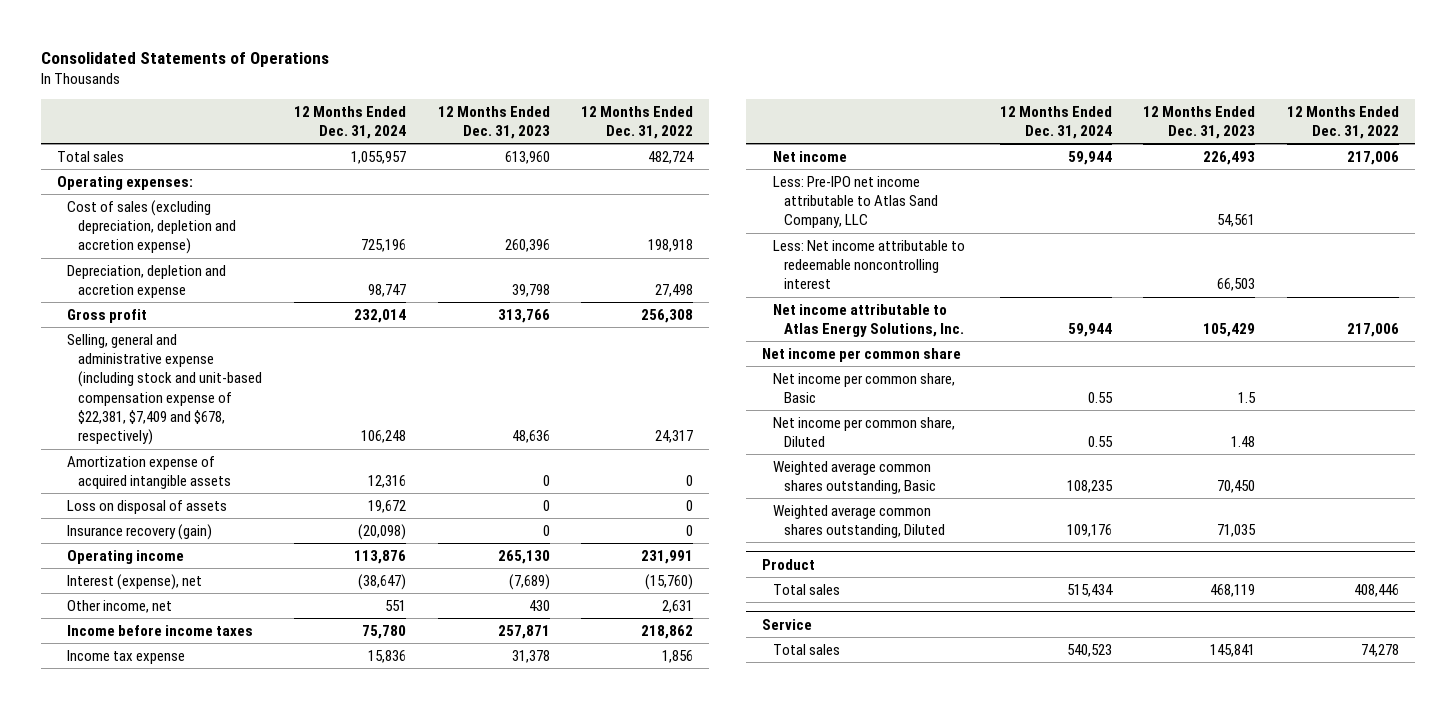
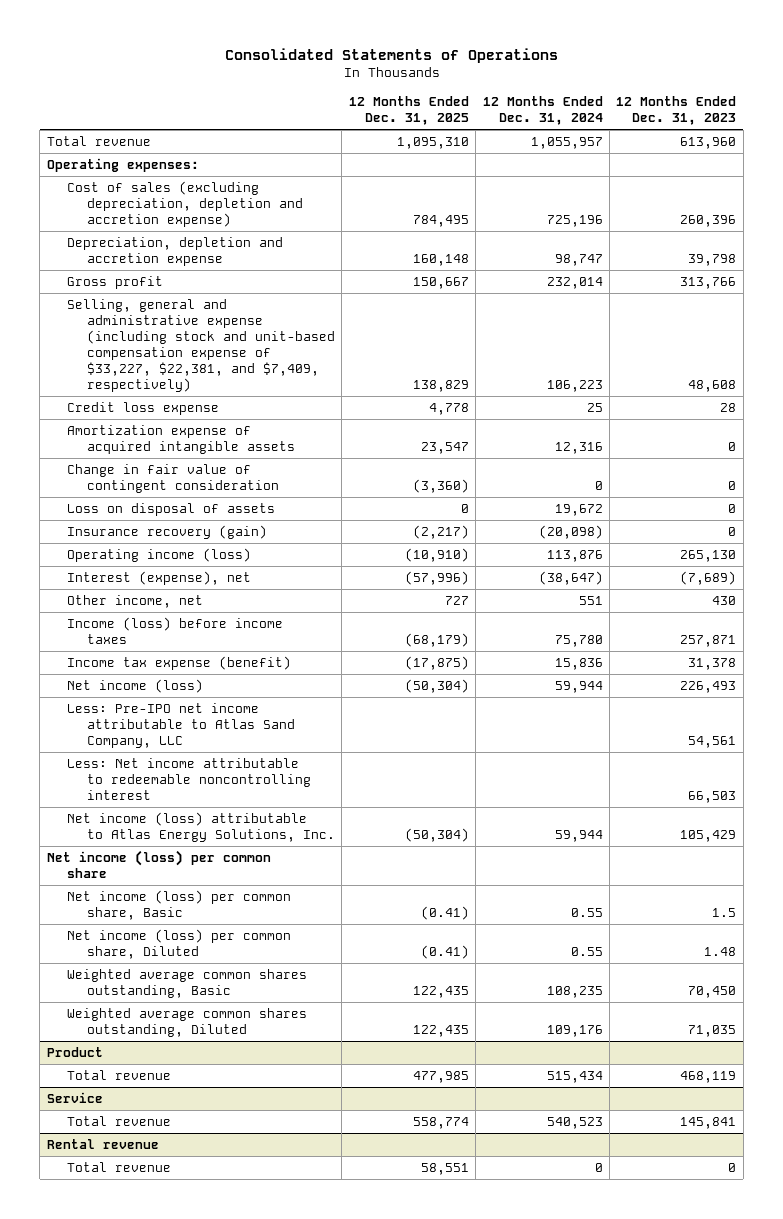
- | 12 Months Ended Dec. 31, 2024 | 12 Months Ended Dec. 31, 2023 | 12 Months Ended Dec. 31, 2022
+ | 12 Months Ended Dec. 31, 2025 | 12 Months Ended Dec. 31, 2024 | 12 Months Ended Dec. 31, 2023
- Total sales | 1,055,957 | 613,960 | 482,724
+ Total revenue | 1,095,310 | 1,055,957 | 613,960
- Selling, general and administrative expense (including stock and unit-based compensation expense of $22,381, $7,409 and $678, respectively) | 106,248 | 48,636 | 24,317
+ Selling, general and administrative expense (including stock and unit-based compensation expense of $33,227, $22,381, and $7,409, respectively) | 138,829 | 106,223 | 48,608
+ Credit loss expense | 4,778 | 25 | 28
+ Change in fair value of contingent consideration | (3,360) | 0 | 0
- Operating income | 113,876 | 265,130 | 231,991
+ Operating income (loss) | (10,910) | 113,876 | 265,130
- Income before income taxes | 75,780 | 257,871 | 218,862
- Income tax expense | 15,836 | 31,378 | 1,856
- Net income | 59,944 | 226,493 | 217,006
+ Income (loss) before income taxes | (68,179) | 75,780 | 257,871
+ Income tax expense (benefit) | (17,875) | 15,836 | 31,378
+ Net income (loss) | (50,304) | 59,944 | 226,493
- Net income attributable to Atlas Energy Solutions, Inc. | 59,944 | 105,429 | 217,006
- Net income per common share
- Net income per common share, Basic | 0.55 | 1.5 |
- Net income per common share, Diluted | 0.55 | 1.48 |
+ Net income (loss) attributable to Atlas Energy Solutions, Inc. | (50,304) | 59,944 | 105,429
+ Net income (loss) per common share
+ Net income (loss) per common share, Basic | (0.41) | 0.55 | 1.5
+ Net income (loss) per common share, Diluted | (0.41) | 0.55 | 1.48
@ Product
- Total sales | 515,434 | 468,119 | 408,446
+ Total revenue | 477,985 | 515,434 | 468,119
@ Service
- Total sales | 540,523 | 145,841 | 74,278
+ Total revenue | 558,774 | 540,523 | 145,841
+ Rental revenue
+ Total revenue | 58,551 | 0 | 0

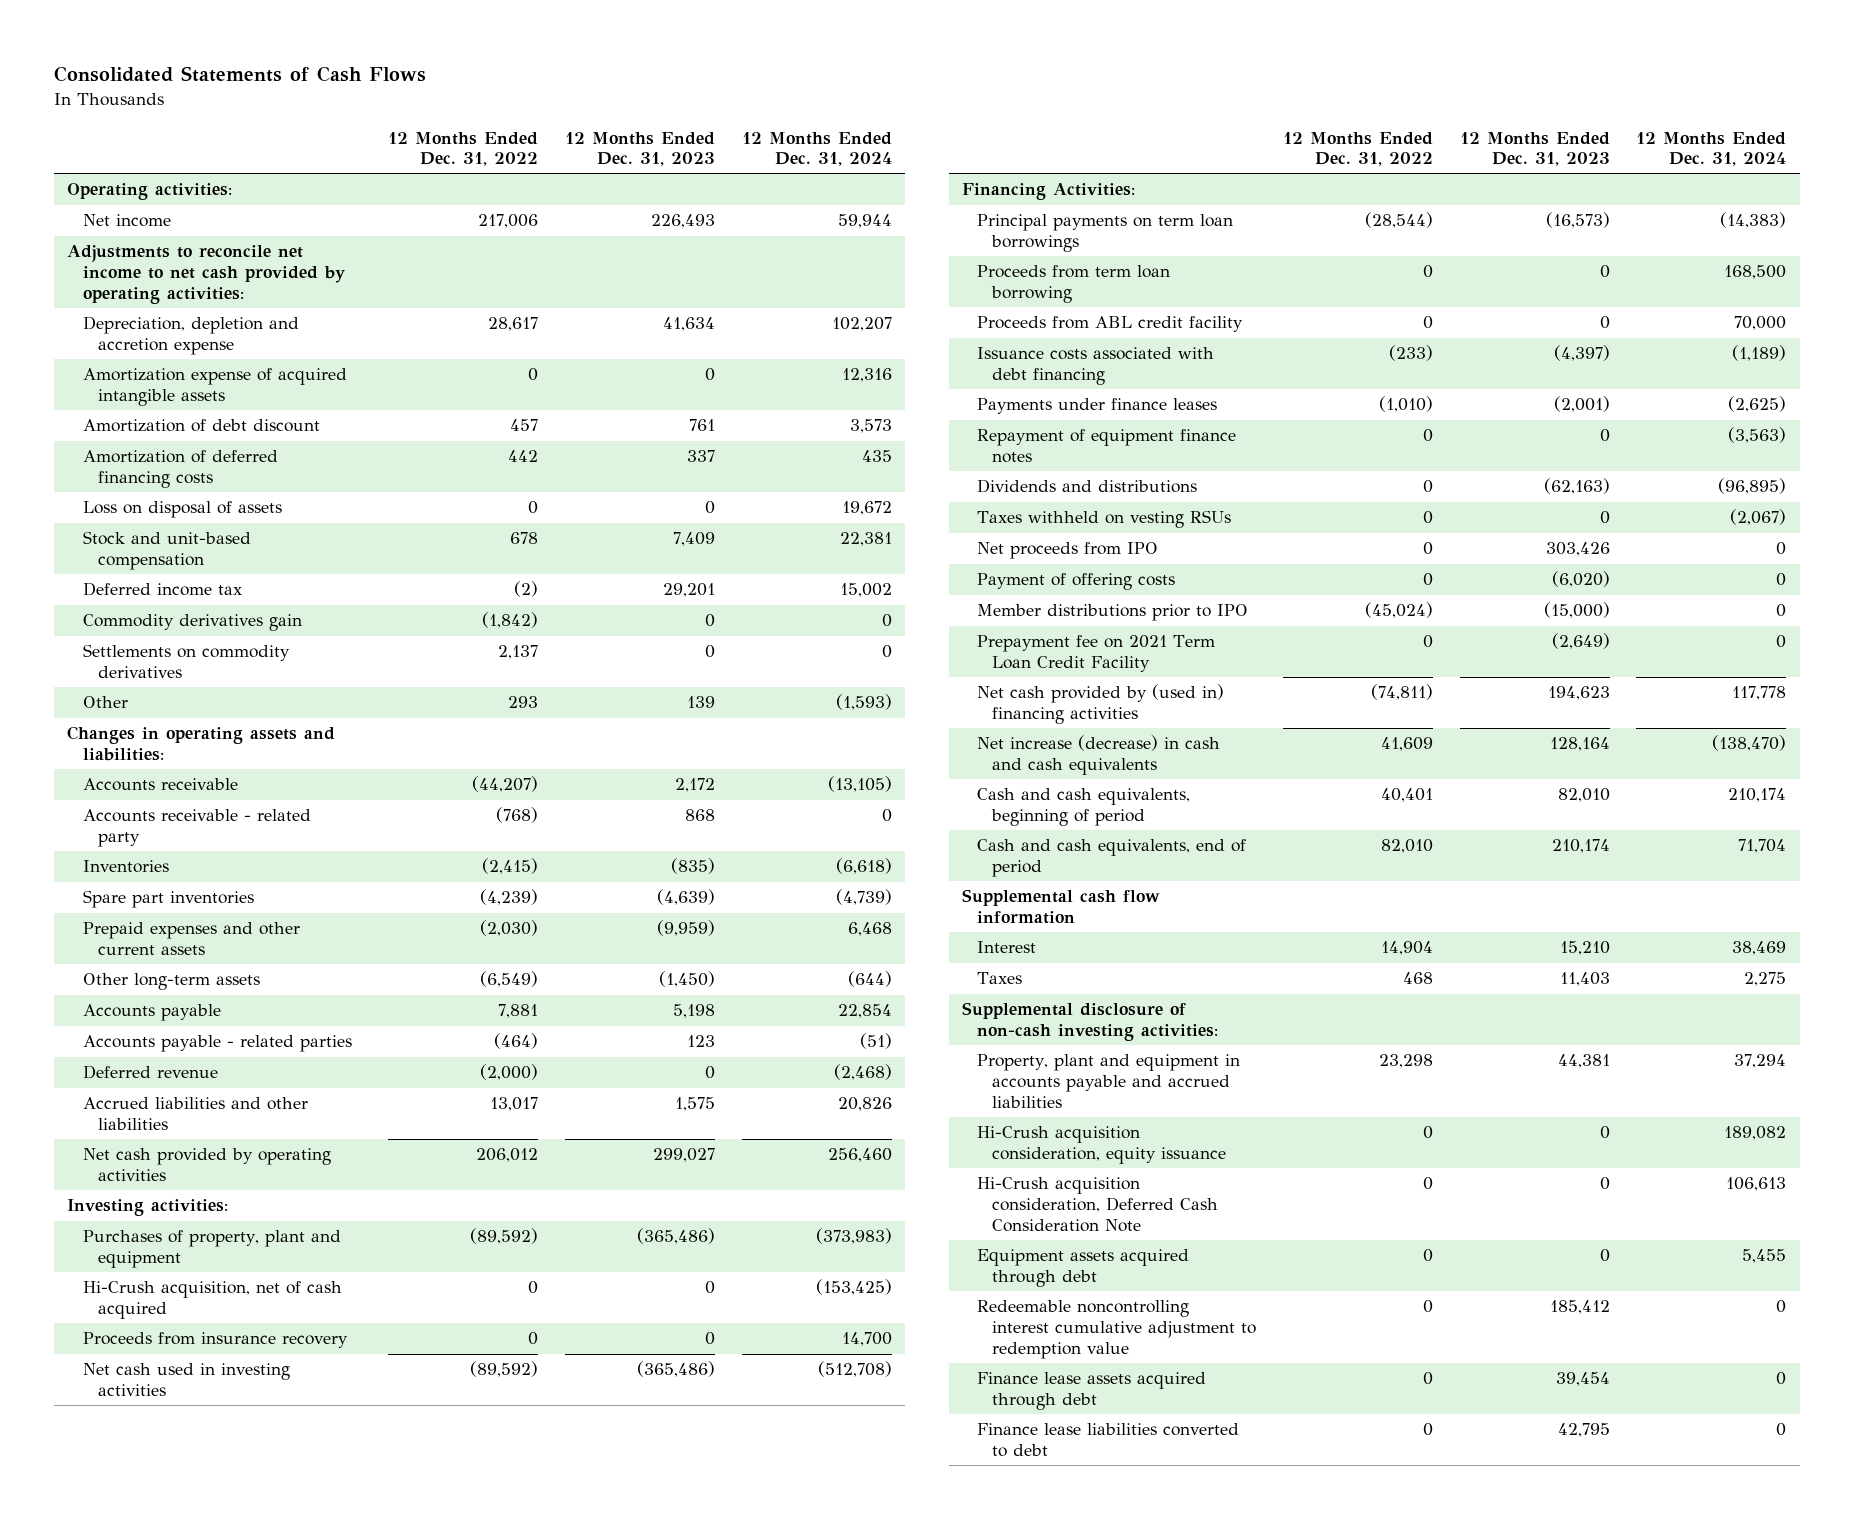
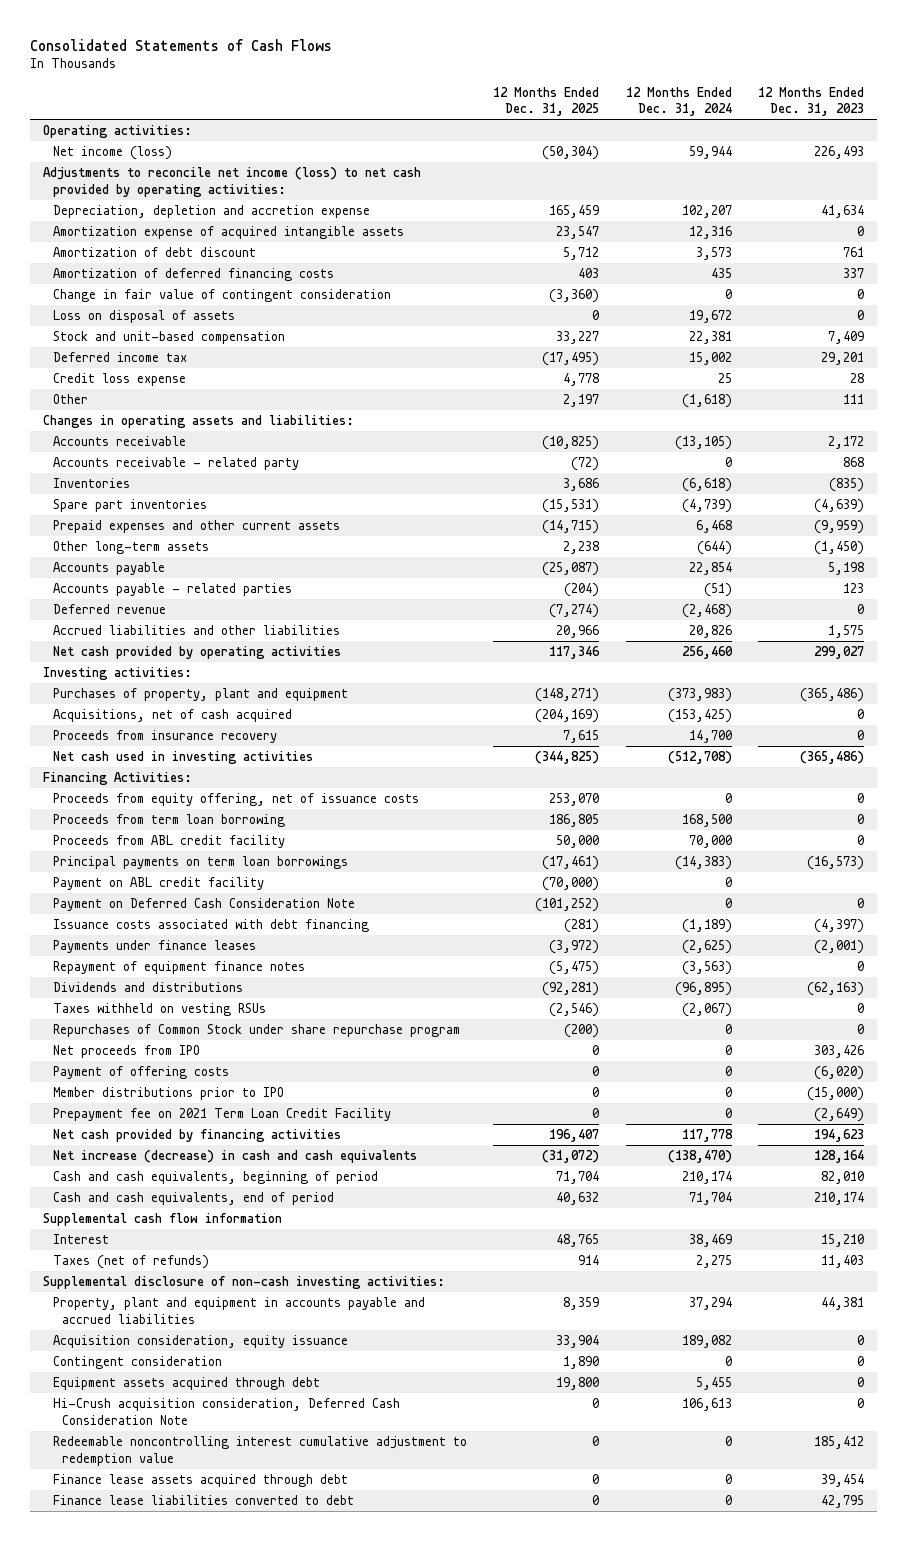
- | 12 Months Ended Dec. 31, 2022 | 12 Months Ended Dec. 31, 2023 | 12 Months Ended Dec. 31, 2024
+ | 12 Months Ended Dec. 31, 2025 | 12 Months Ended Dec. 31, 2024 | 12 Months Ended Dec. 31, 2023
- Net income | 217,006 | 226,493 | 59,944
- Adjustments to reconcile net income to net cash provided by operating activities:
+ Net income (loss) | (50,304) | 59,944 | 226,493
+ Adjustments to reconcile net income (loss) to net cash provided by operating activities:
+ Change in fair value of contingent consideration | (3,360) | 0 | 0
- Commodity derivatives gain | (1,842) | 0 | 0
- Settlements on commodity derivatives | 2,137 | 0 | 0
- Other | 293 | 139 | (1,593)
+ Credit loss expense | 4,778 | 25 | 28
+ Other | 2,197 | (1,618) | 111
- Hi-Crush acquisition, net of cash acquired | 0 | 0 | (153,425)
+ Acquisitions, net of cash acquired | (204,169) | (153,425) | 0
+ Proceeds from equity offering, net of issuance costs | 253,070 | 0 | 0
moved down: Principal payments on term loan borrowings | (17,461) | (14,383) | (16,573)
+ Payment on ABL credit facility | (70,000) | 0 |
+ Payment on Deferred Cash Consideration Note | (101,252) | 0 | 0
+ Repurchases of Common Stock under share repurchase program | (200) | 0 | 0
- Net cash provided by (used in) financing activities | (74,811) | 194,623 | 117,778
+ Net cash provided by financing activities | 196,407 | 117,778 | 194,623
- Taxes | 468 | 11,403 | 2,275
+ Taxes (net of refunds) | 914 | 2,275 | 11,403
- Hi-Crush acquisition consideration, equity issuance | 0 | 0 | 189,082
+ Acquisition consideration, equity issuance | 33,904 | 189,082 | 0
+ Contingent consideration | 1,890 | 0 | 0
moved down: Hi-Crush acquisition consideration, Deferred Cash Consideration Note | 0 | 106,613 | 0

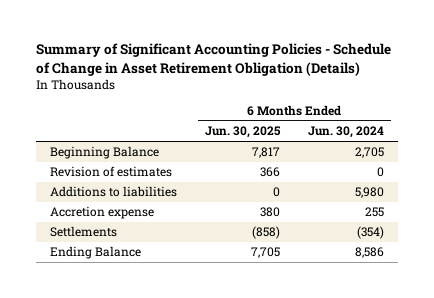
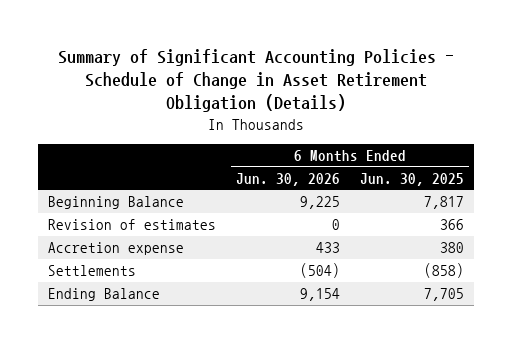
- | 6 Months Ended Jun. 30, 2025 | 6 Months Ended Jun. 30, 2024
+ | 6 Months Ended Jun. 30, 2026 | 6 Months Ended Jun. 30, 2025
- Additions to liabilities | 0 | 5,980

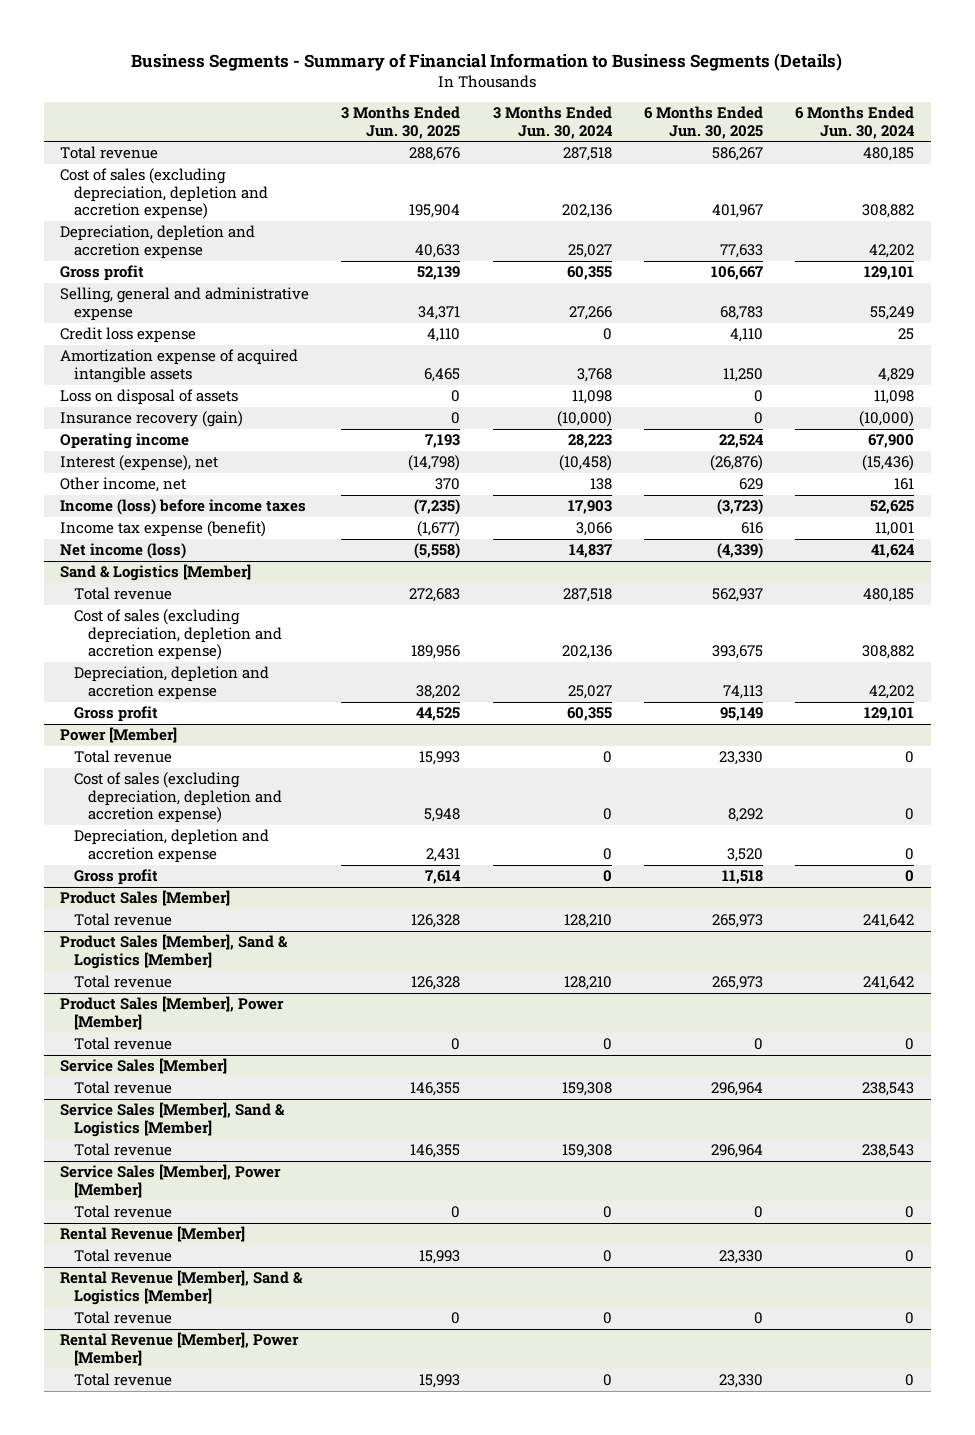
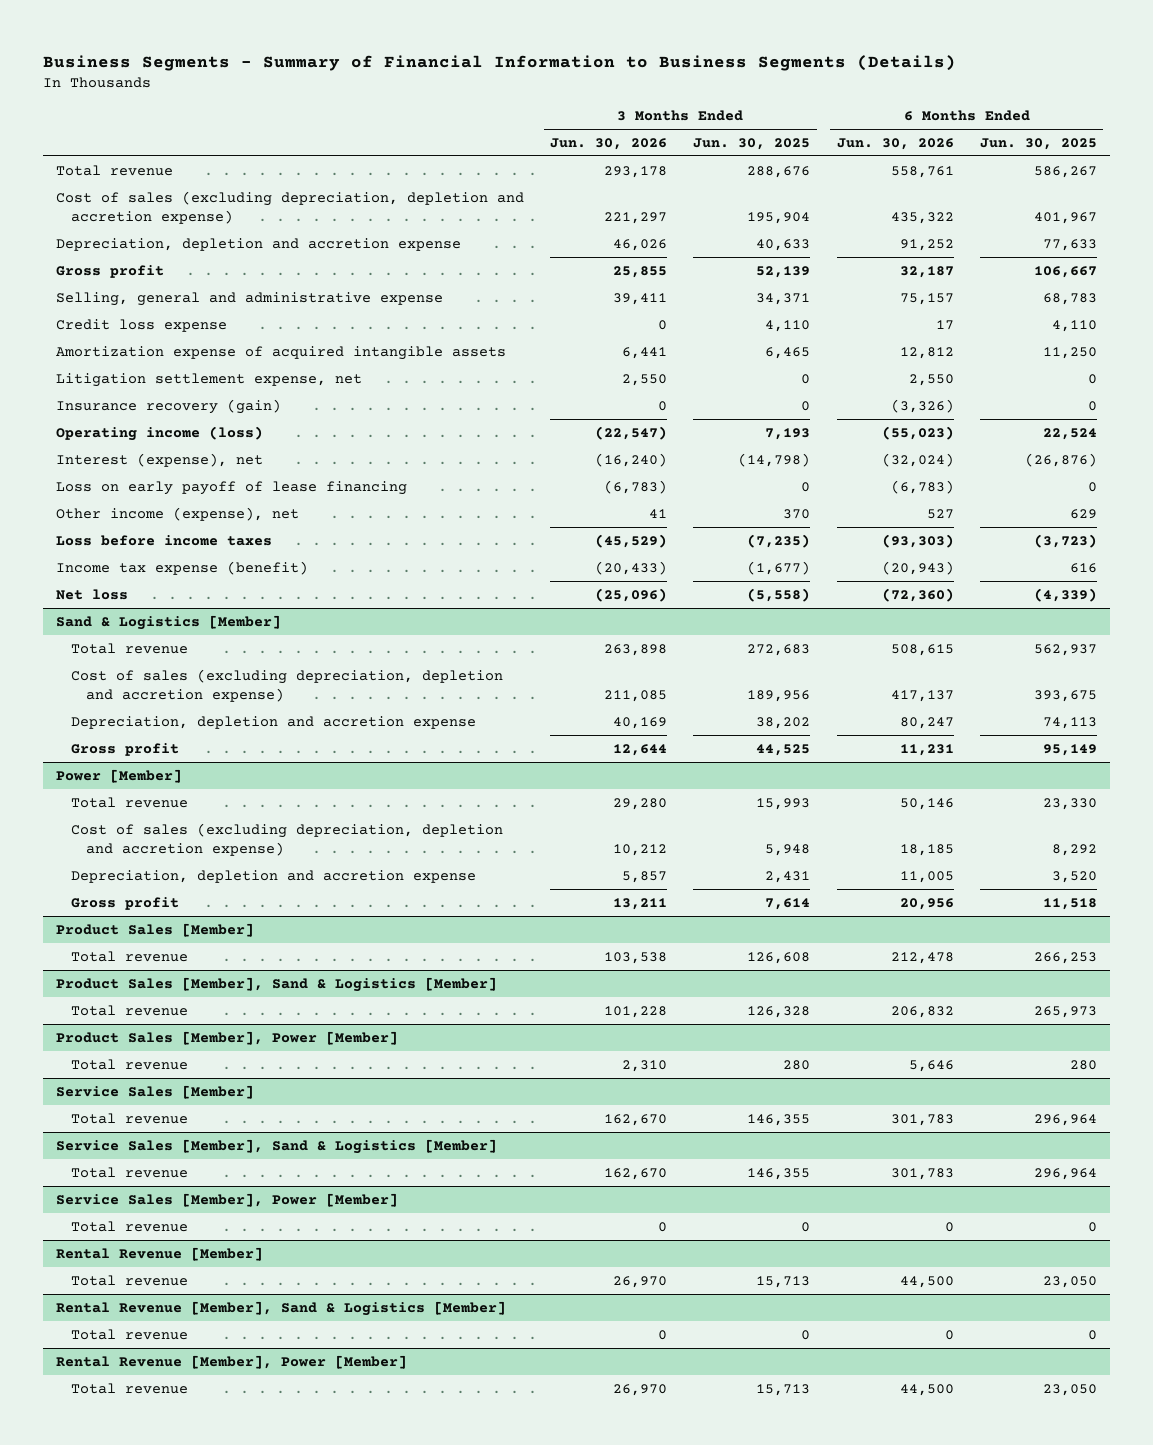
- | 3 Months Ended Jun. 30, 2025 | 3 Months Ended Jun. 30, 2024 | 6 Months Ended Jun. 30, 2025 | 6 Months Ended Jun. 30, 2024
+ | 3 Months Ended Jun. 30, 2026 | 3 Months Ended Jun. 30, 2025 | 6 Months Ended Jun. 30, 2026 | 6 Months Ended Jun. 30, 2025
- Loss on disposal of assets | 0 | 11,098 | 0 | 11,098
+ Litigation settlement expense, net | 2,550 | 0 | 2,550 | 0
- Operating income | 7,193 | 28,223 | 22,524 | 67,900
+ Operating income (loss) | (22,547) | 7,193 | (55,023) | 22,524
- Other income, net | 370 | 138 | 629 | 161
- Income (loss) before income taxes | (7,235) | 17,903 | (3,723) | 52,625
+ Loss on early payoff of lease financing | (6,783) | 0 | (6,783) | 0
+ Other income (expense), net | 41 | 370 | 527 | 629
+ Loss before income taxes | (45,529) | (7,235) | (93,303) | (3,723)
- Net income (loss) | (5,558) | 14,837 | (4,339) | 41,624
+ Net loss | (25,096) | (5,558) | (72,360) | (4,339)
@ Product Sales [Member]
- Total revenue | 126,328 | 128,210 | 265,973 | 241,642
+ Total revenue | 103,538 | 126,608 | 212,478 | 266,253
@ Product Sales [Member], Power [Member]
- Total revenue | 0 | 0 | 0 | 0
+ Total revenue | 2,310 | 280 | 5,646 | 280
@ Rental Revenue [Member]
- Total revenue | 15,993 | 0 | 23,330 | 0
+ Total revenue | 26,970 | 15,713 | 44,500 | 23,050
@ Rental Revenue [Member], Power [Member]
- Total revenue | 15,993 | 0 | 23,330 | 0
+ Total revenue | 26,970 | 15,713 | 44,500 | 23,050

